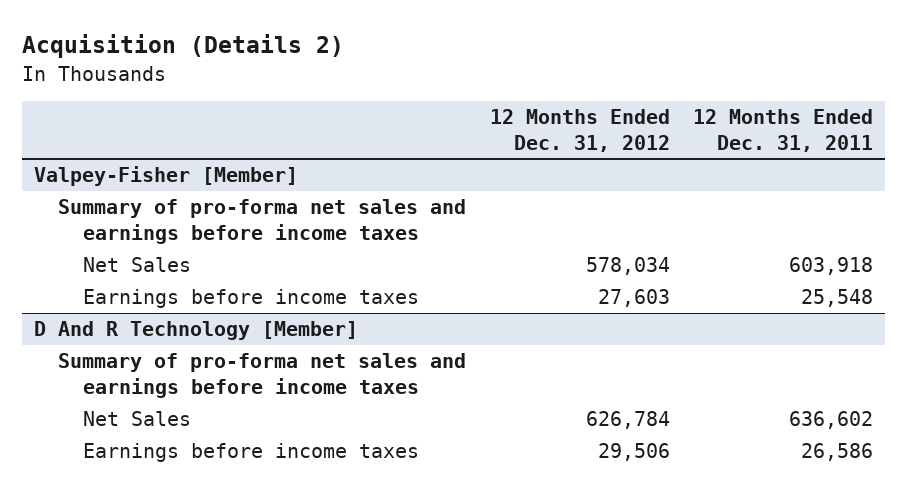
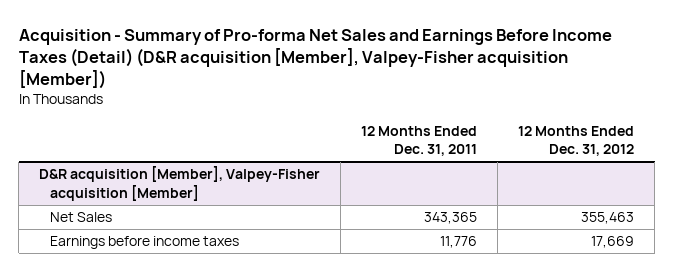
- Acquisition (Details 2)
+ Acquisition - Summary of Pro-forma Net Sales and Earnings Before Income Taxes (Detail) (D&R acquisition [Member], Valpey-Fisher acquisition [Member])
- | 12 Months Ended Dec. 31, 2012 | 12 Months Ended Dec. 31, 2011
+ | 12 Months Ended Dec. 31, 2011 | 12 Months Ended Dec. 31, 2012
- Valpey-Fisher [Member]
- Summary of pro-forma net sales and earnings before income taxes
- Net Sales | 578,034 | 603,918
- Earnings before income taxes | 27,603 | 25,548
- D And R Technology [Member]
- Summary of pro-forma net sales and earnings before income taxes
- Net Sales | 626,784 | 636,602
- Earnings before income taxes | 29,506 | 26,586
+ D&R acquisition [Member], Valpey-Fisher acquisition [Member]
+ Net Sales | 343,365 | 355,463
+ Earnings before income taxes | 11,776 | 17,669

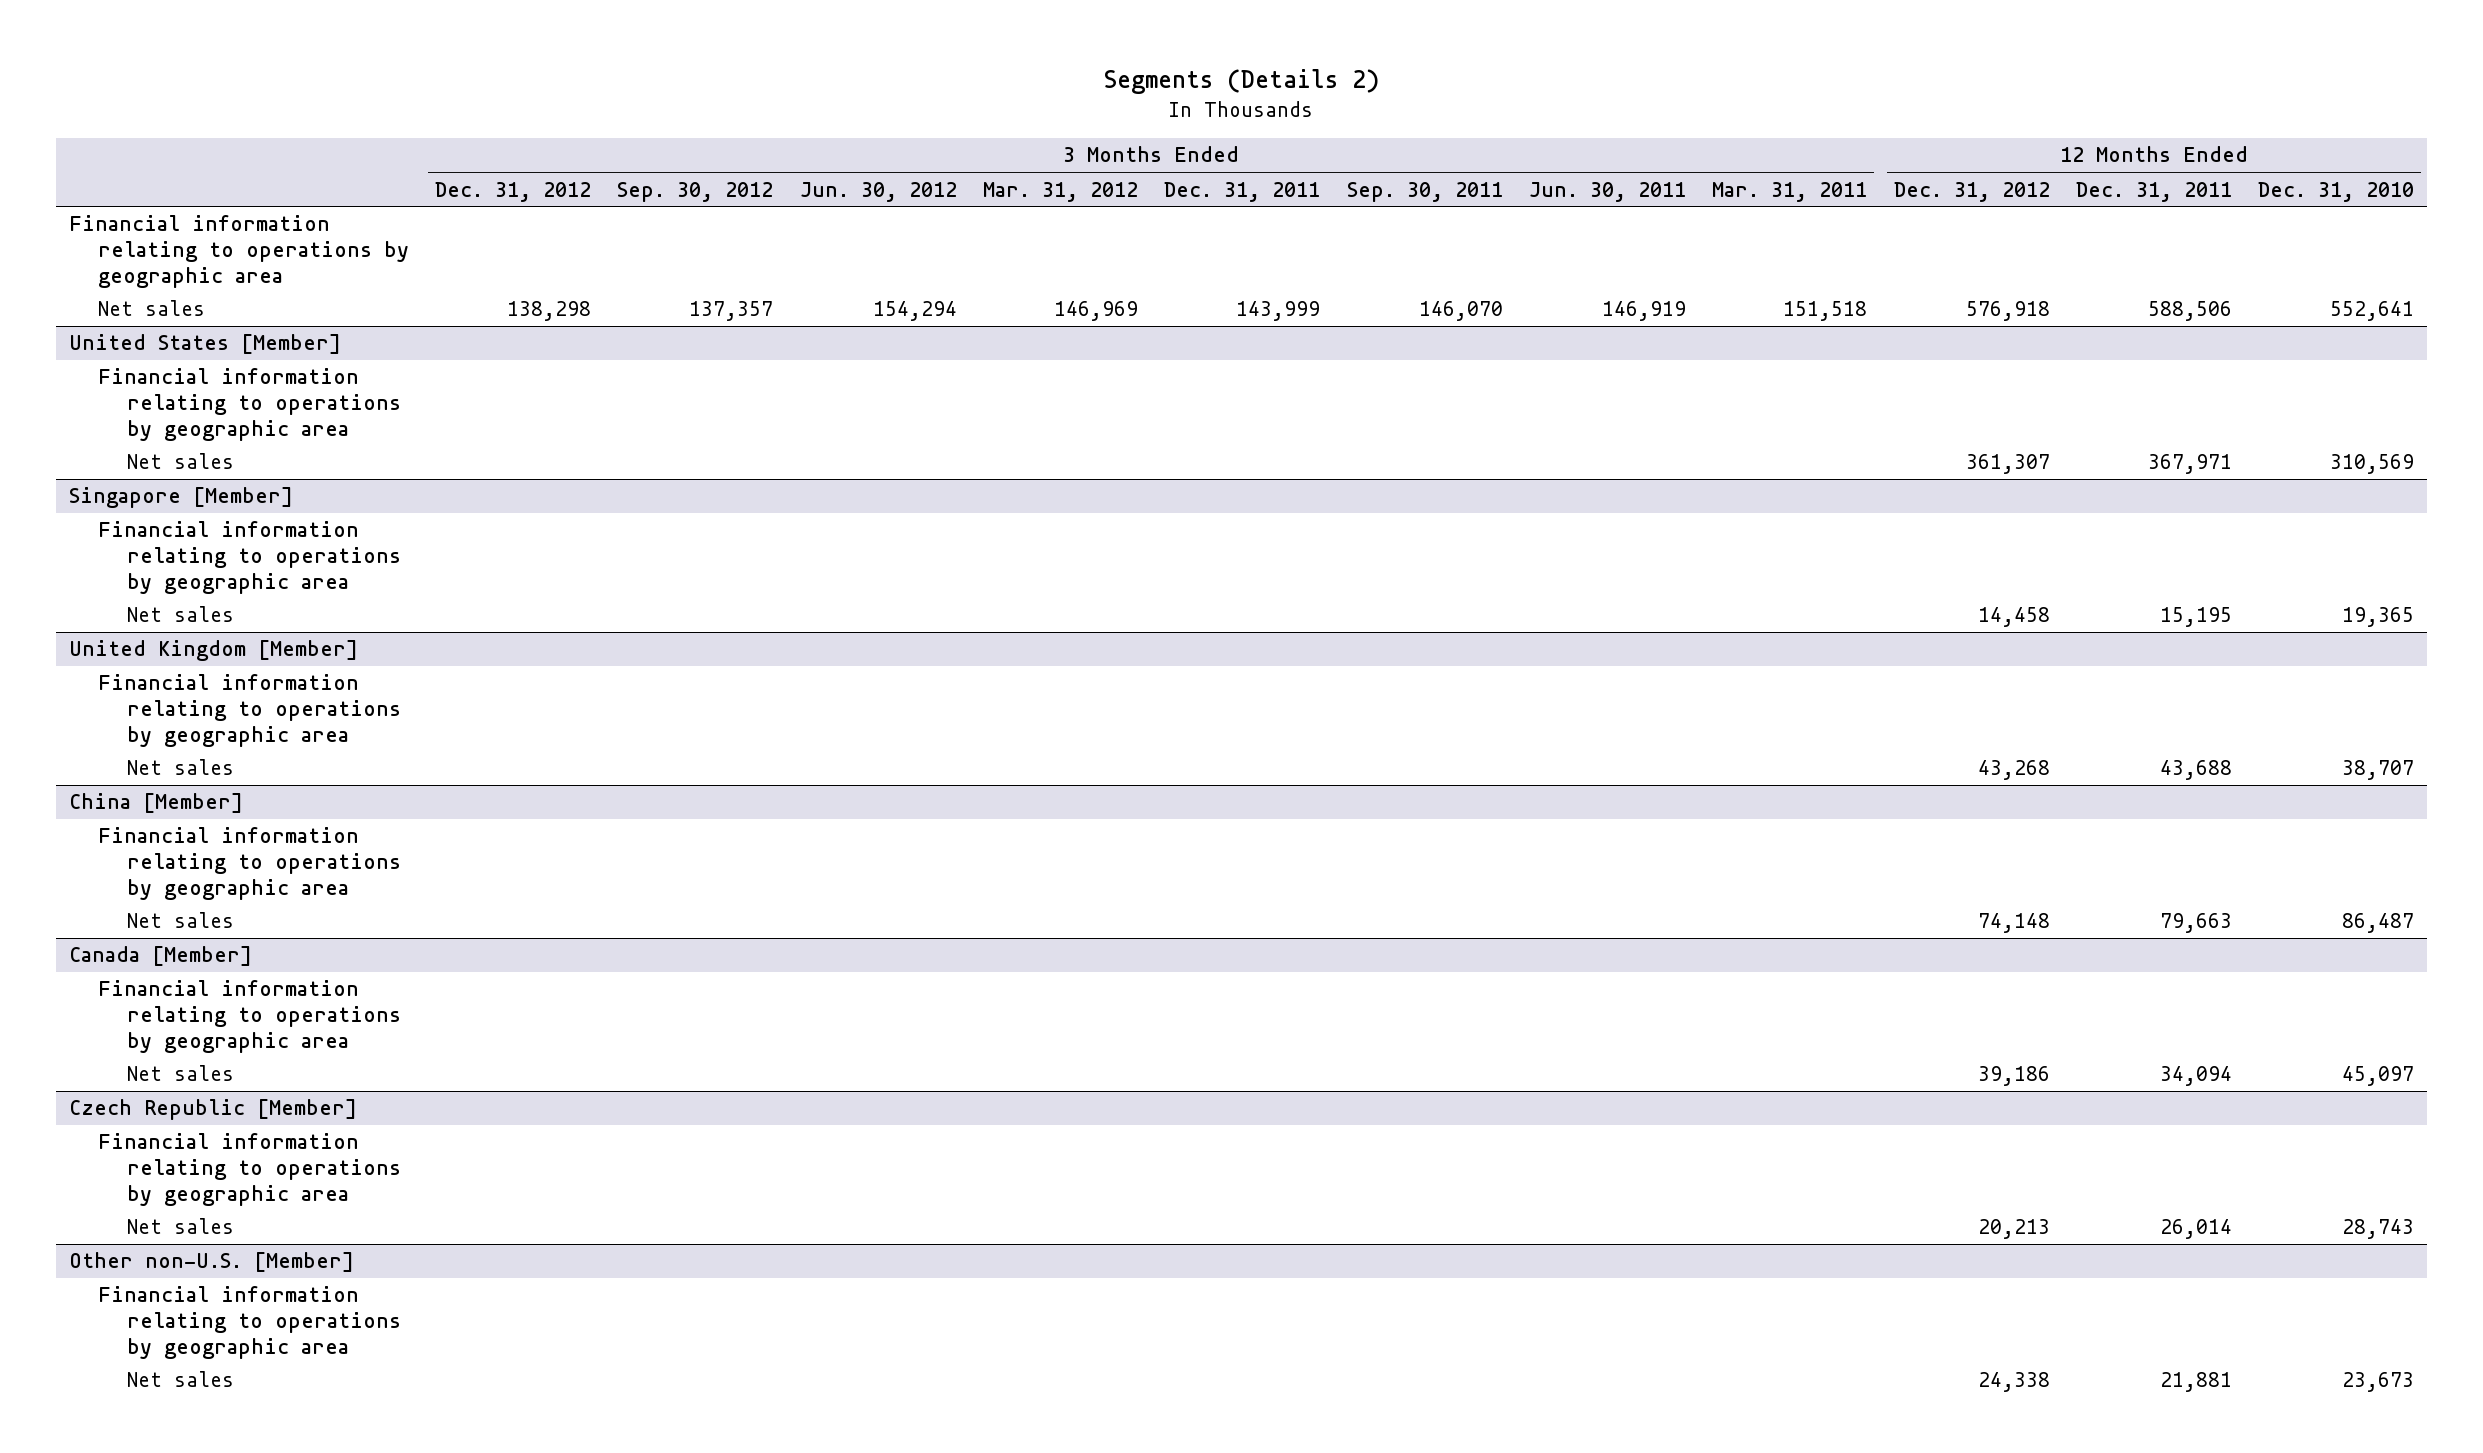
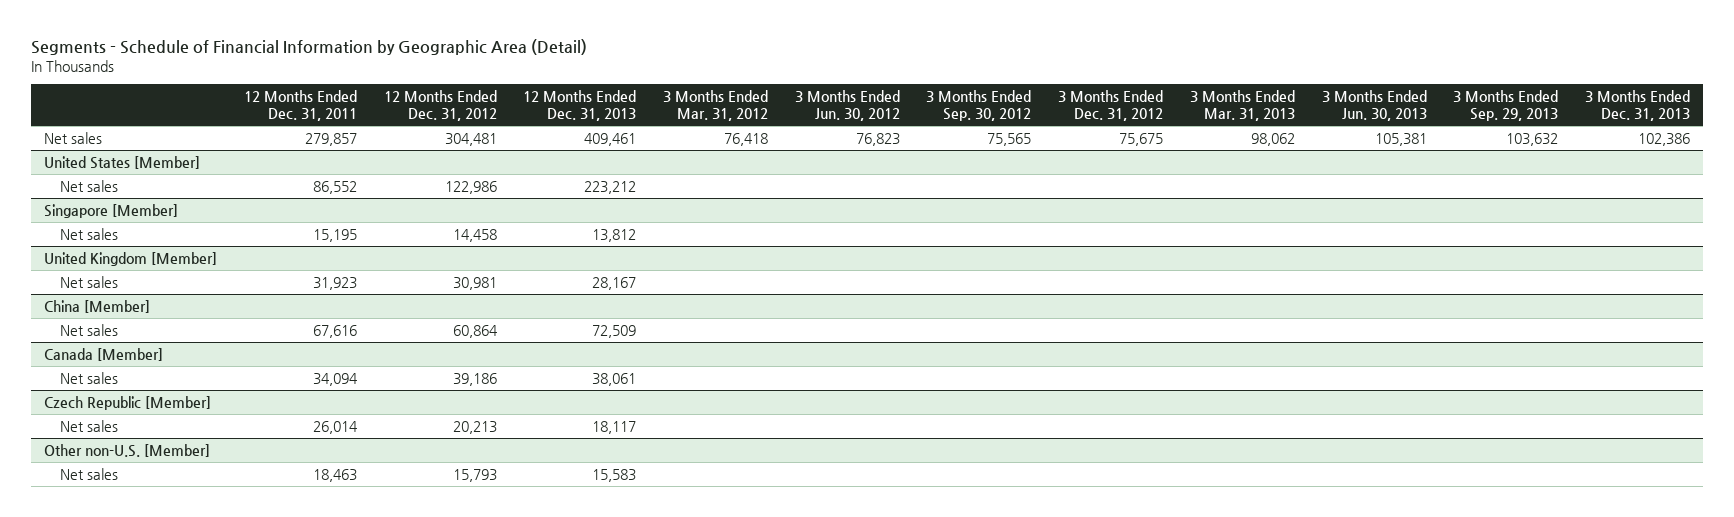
- Segments (Details 2)
+ Segments - Schedule of Financial Information by Geographic Area (Detail)
- | 3 Months Ended Dec. 31, 2012 | 3 Months Ended Sep. 30, 2012 | 3 Months Ended Jun. 30, 2012 | 3 Months Ended Mar. 31, 2012 | 3 Months Ended Dec. 31, 2011 | 3 Months Ended Sep. 30, 2011 | 3 Months Ended Jun. 30, 2011 | 3 Months Ended Mar. 31, 2011 | 12 Months Ended Dec. 31, 2012 | 12 Months Ended Dec. 31, 2011 | 12 Months Ended Dec. 31, 2010
+ | 12 Months Ended Dec. 31, 2011 | 12 Months Ended Dec. 31, 2012 | 12 Months Ended Dec. 31, 2013 | 3 Months Ended Mar. 31, 2012 | 3 Months Ended Jun. 30, 2012 | 3 Months Ended Sep. 30, 2012 | 3 Months Ended Dec. 31, 2012 | 3 Months Ended Mar. 31, 2013 | 3 Months Ended Jun. 30, 2013 | 3 Months Ended Sep. 29, 2013 | 3 Months Ended Dec. 31, 2013
- Financial information relating to operations by geographic area
- Net sales | 138,298 | 137,357 | 154,294 | 146,969 | 143,999 | 146,070 | 146,919 | 151,518 | 576,918 | 588,506 | 552,641
+ Net sales | 279,857 | 304,481 | 409,461 | 76,418 | 76,823 | 75,565 | 75,675 | 98,062 | 105,381 | 103,632 | 102,386
@ United States [Member]
- Financial information relating to operations by geographic area
- Net sales | | | | | | | | | 361,307 | 367,971 | 310,569
+ Net sales | 86,552 | 122,986 | 223,212 | | | | | | | |
@ Singapore [Member]
- Financial information relating to operations by geographic area
@ United Kingdom [Member]
- Financial information relating to operations by geographic area
- Net sales | | | | | | | | | 43,268 | 43,688 | 38,707
+ Net sales | 31,923 | 30,981 | 28,167 | | | | | | | |
@ China [Member]
- Financial information relating to operations by geographic area
- Net sales | | | | | | | | | 74,148 | 79,663 | 86,487
+ Net sales | 67,616 | 60,864 | 72,509 | | | | | | | |
@ Canada [Member]
- Financial information relating to operations by geographic area
@ Czech Republic [Member]
- Financial information relating to operations by geographic area
@ Other non-U.S. [Member]
- Financial information relating to operations by geographic area
- Net sales | | | | | | | | | 24,338 | 21,881 | 23,673
+ Net sales | 18,463 | 15,793 | 15,583 | | | | | | | |

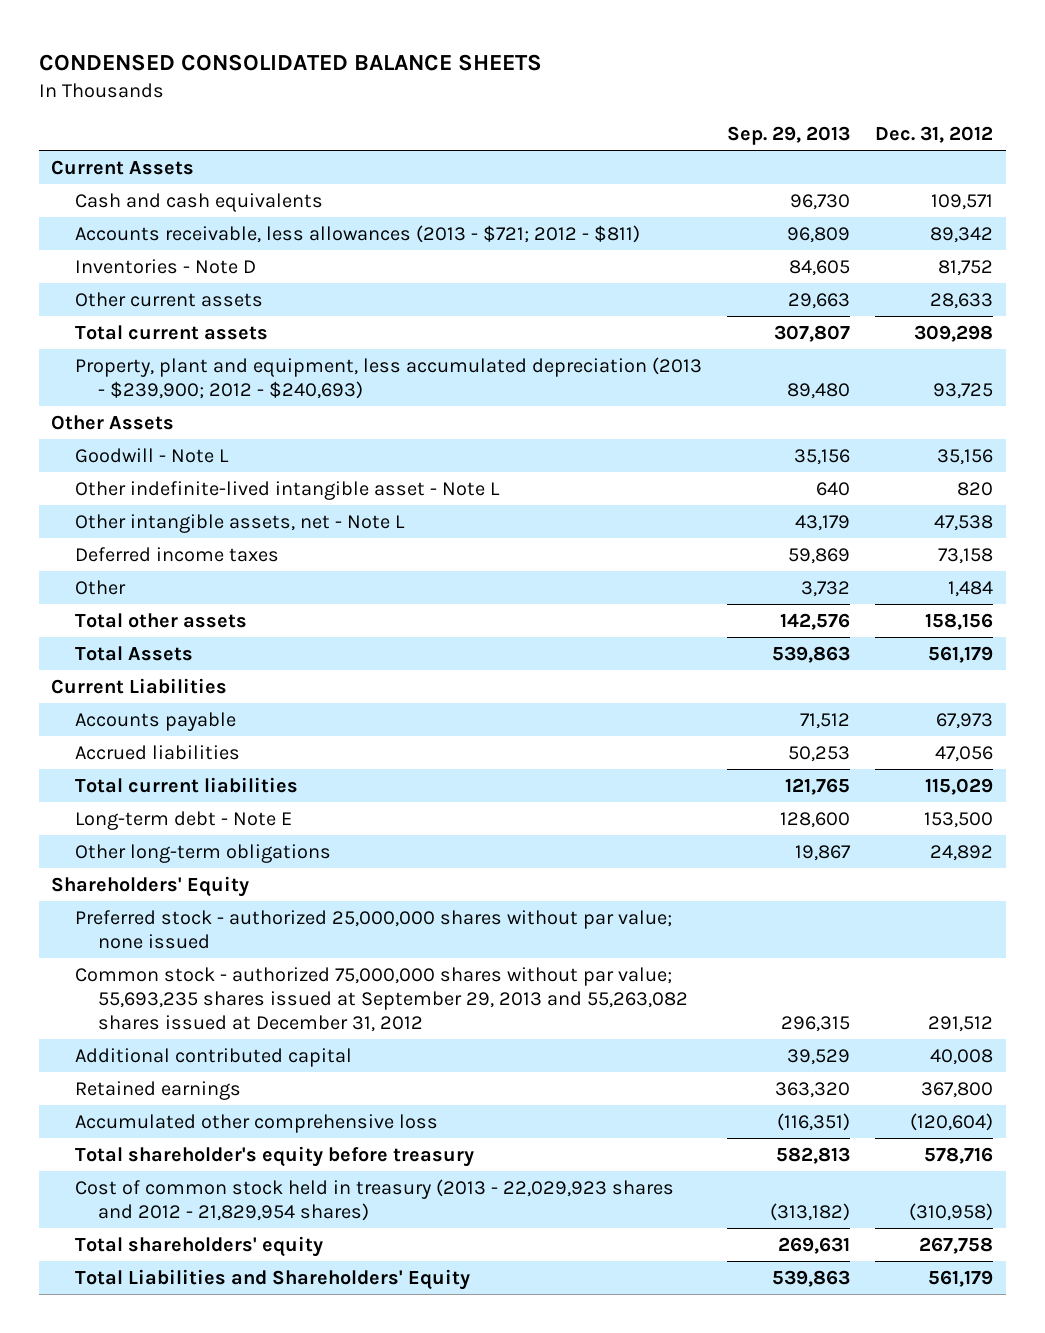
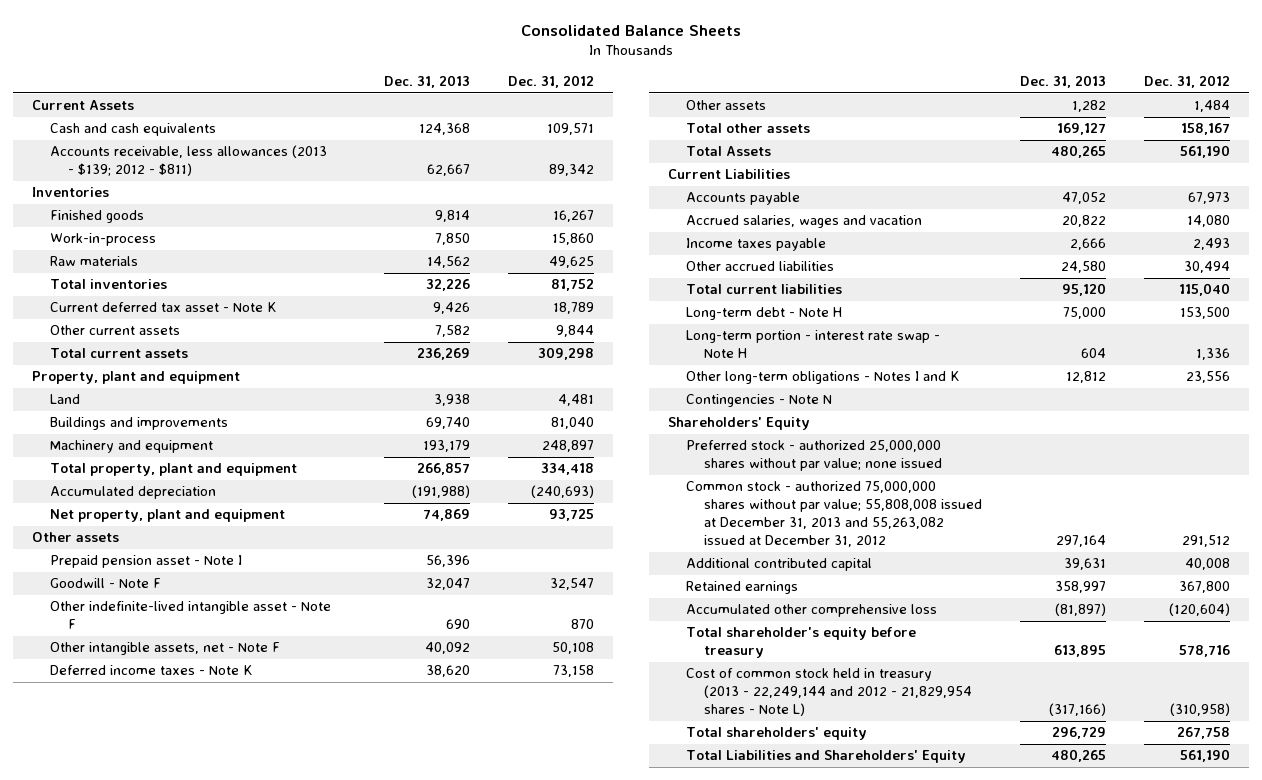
- CONDENSED CONSOLIDATED BALANCE SHEETS
+ Consolidated Balance Sheets
- | Sep. 29, 2013 | Dec. 31, 2012
+ | Dec. 31, 2013 | Dec. 31, 2012
- Accounts receivable, less allowances (2013 - $721; 2012 - $811) | 96,809 | 89,342
- Inventories - Note D | 84,605 | 81,752
- Other current assets | 29,663 | 28,633
+ Accounts receivable, less allowances (2013 - $139; 2012 - $811) | 62,667 | 89,342
+ Inventories
+ Finished goods | 9,814 | 16,267
+ Work-in-process | 7,850 | 15,860
+ Raw materials | 14,562 | 49,625
+ Total inventories | 32,226 | 81,752
+ Current deferred tax asset - Note K | 9,426 | 18,789
+ Other current assets | 7,582 | 9,844
- Property, plant and equipment, less accumulated depreciation (2013 - $239,900; 2012 - $240,693) | 89,480 | 93,725
- Other Assets
- Goodwill - Note L | 35,156 | 35,156
- Other indefinite-lived intangible asset - Note L | 640 | 820
- Other intangible assets, net - Note L | 43,179 | 47,538
- Deferred income taxes | 59,869 | 73,158
- Other | 3,732 | 1,484
- Total other assets | 142,576 | 158,156
- Total Assets | 539,863 | 561,179
+ Property, plant and equipment
+ Land | 3,938 | 4,481
+ Buildings and improvements | 69,740 | 81,040
+ Machinery and equipment | 193,179 | 248,897
+ Total property, plant and equipment | 266,857 | 334,418
+ Accumulated depreciation | (191,988) | (240,693)
+ Net property, plant and equipment | 74,869 | 93,725
+ Other assets
+ Prepaid pension asset - Note I | 56,396 |
+ Goodwill - Note F | 32,047 | 32,547
+ Other indefinite-lived intangible asset - Note F | 690 | 870
+ Other intangible assets, net - Note F | 40,092 | 50,108
+ Deferred income taxes - Note K | 38,620 | 73,158
+ Other assets | 1,282 | 1,484
+ Total other assets | 169,127 | 158,167
+ Total Assets | 480,265 | 561,190
- Accrued liabilities | 50,253 | 47,056
- Total current liabilities | 121,765 | 115,029
- Long-term debt - Note E | 128,600 | 153,500
- Other long-term obligations | 19,867 | 24,892
+ Accrued salaries, wages and vacation | 20,822 | 14,080
+ Income taxes payable | 2,666 | 2,493
+ Other accrued liabilities | 24,580 | 30,494
+ Total current liabilities | 95,120 | 115,040
+ Long-term debt - Note H | 75,000 | 153,500
+ Long-term portion - interest rate swap - Note H | 604 | 1,336
+ Other long-term obligations - Notes I and K | 12,812 | 23,556
+ Contingencies - Note N
- Common stock - authorized 75,000,000 shares without par value; 55,693,235 shares issued at September 29, 2013 and 55,263,082 shares issued at December 31, 2012 | 296,315 | 291,512
+ Common stock - authorized 75,000,000 shares without par value; 55,808,008 issued at December 31, 2013 and 55,263,082 issued at December 31, 2012 | 297,164 | 291,512
- Cost of common stock held in treasury (2013 - 22,029,923 shares and 2012 - 21,829,954 shares) | (313,182) | (310,958)
+ Cost of common stock held in treasury (2013 - 22,249,144 and 2012 - 21,829,954 shares - Note L) | (317,166) | (310,958)
- Total Liabilities and Shareholders' Equity | 539,863 | 561,179
+ Total Liabilities and Shareholders' Equity | 480,265 | 561,190

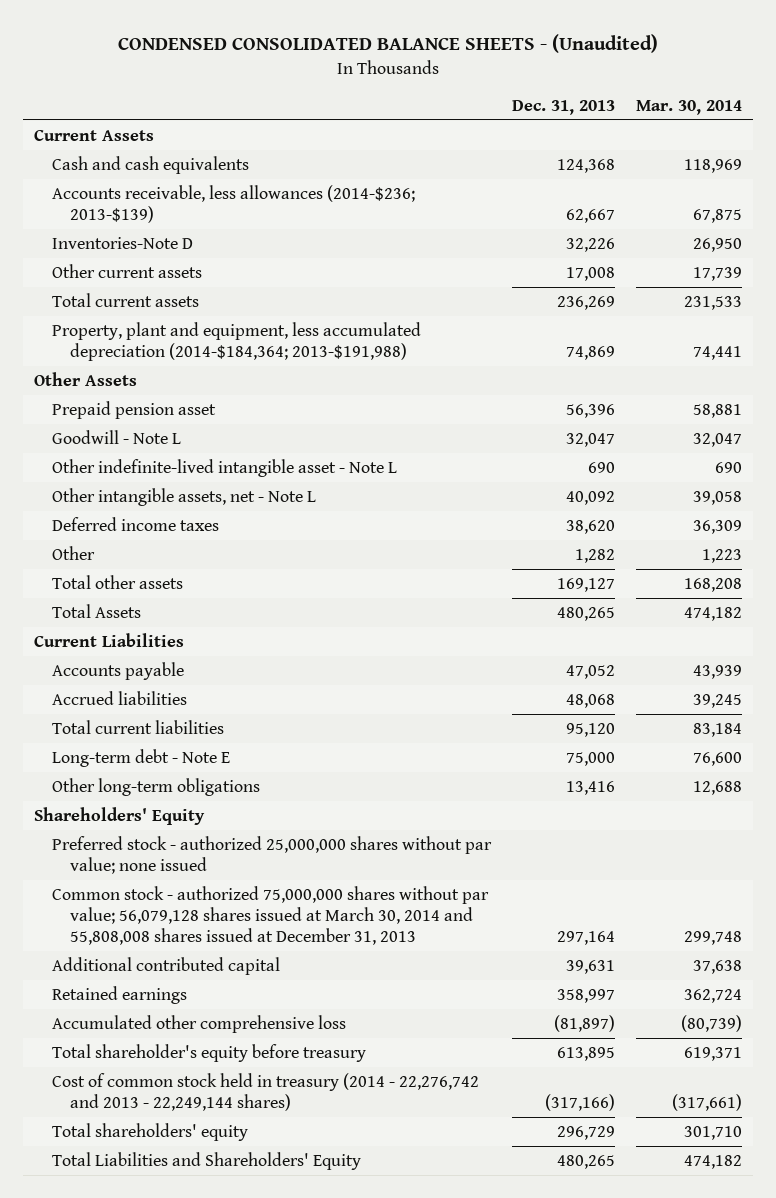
- Consolidated Balance Sheets
+ CONDENSED CONSOLIDATED BALANCE SHEETS - (Unaudited)
- | Dec. 31, 2013 | Dec. 31, 2012
+ | Dec. 31, 2013 | Mar. 30, 2014
- Accounts receivable, less allowances (2013 - $139; 2012 - $811) | 62,667 | 89,342
- Inventories
- Finished goods | 9,814 | 16,267
- Work-in-process | 7,850 | 15,860
- Raw materials | 14,562 | 49,625
- Total inventories | 32,226 | 81,752
- Current deferred tax asset - Note K | 9,426 | 18,789
- Other current assets | 7,582 | 9,844
+ Accounts receivable, less allowances (2014-$236; 2013-$139) | 62,667 | 67,875
+ Inventories-Note D | 32,226 | 26,950
+ Other current assets | 17,008 | 17,739
- Property, plant and equipment
- Land | 3,938 | 4,481
- Buildings and improvements | 69,740 | 81,040
- Machinery and equipment | 193,179 | 248,897
- Total property, plant and equipment | 266,857 | 334,418
- Accumulated depreciation | (191,988) | (240,693)
- Net property, plant and equipment | 74,869 | 93,725
- Other assets
- Prepaid pension asset - Note I | 56,396 |
- Goodwill - Note F | 32,047 | 32,547
- Other indefinite-lived intangible asset - Note F | 690 | 870
- Other intangible assets, net - Note F | 40,092 | 50,108
- Deferred income taxes - Note K | 38,620 | 73,158
- Other assets | 1,282 | 1,484
+ Property, plant and equipment, less accumulated depreciation (2014-$184,364; 2013-$191,988) | 74,869 | 74,441
+ Other Assets
+ Prepaid pension asset | 56,396 | 58,881
+ Goodwill - Note L | 32,047 | 32,047
+ Other indefinite-lived intangible asset - Note L | 690 | 690
+ Other intangible assets, net - Note L | 40,092 | 39,058
+ Deferred income taxes | 38,620 | 36,309
+ Other | 1,282 | 1,223
- Accrued salaries, wages and vacation | 20,822 | 14,080
- Income taxes payable | 2,666 | 2,493
- Other accrued liabilities | 24,580 | 30,494
+ Accrued liabilities | 48,068 | 39,245
- Long-term debt - Note H | 75,000 | 153,500
- Long-term portion - interest rate swap - Note H | 604 | 1,336
- Other long-term obligations - Notes I and K | 12,812 | 23,556
- Contingencies - Note N
+ Long-term debt - Note E | 75,000 | 76,600
+ Other long-term obligations | 13,416 | 12,688
- Common stock - authorized 75,000,000 shares without par value; 55,808,008 issued at December 31, 2013 and 55,263,082 issued at December 31, 2012 | 297,164 | 291,512
+ Common stock - authorized 75,000,000 shares without par value; 56,079,128 shares issued at March 30, 2014 and 55,808,008 shares issued at December 31, 2013 | 297,164 | 299,748
- Cost of common stock held in treasury (2013 - 22,249,144 and 2012 - 21,829,954 shares - Note L) | (317,166) | (310,958)
+ Cost of common stock held in treasury (2014 - 22,276,742 and 2013 - 22,249,144 shares) | (317,166) | (317,661)

